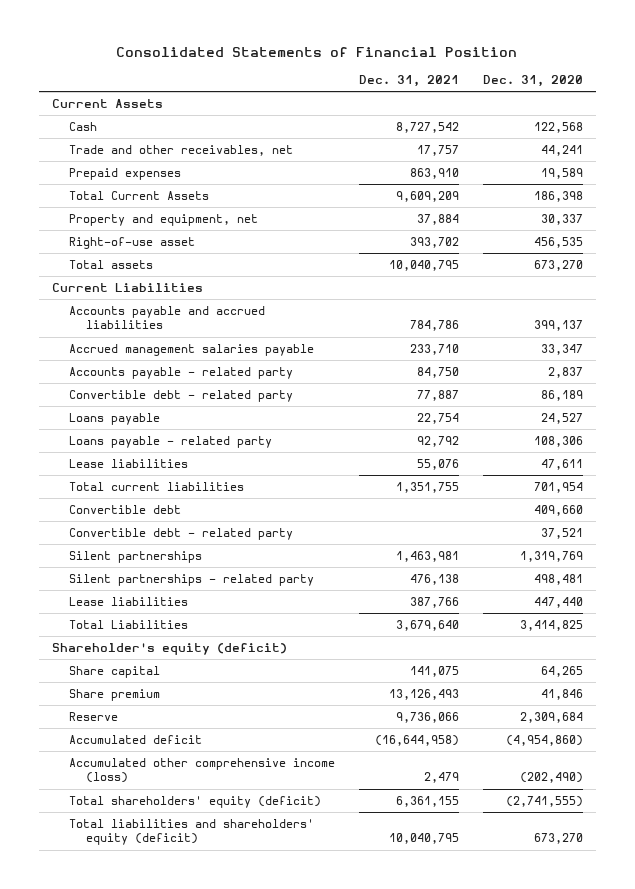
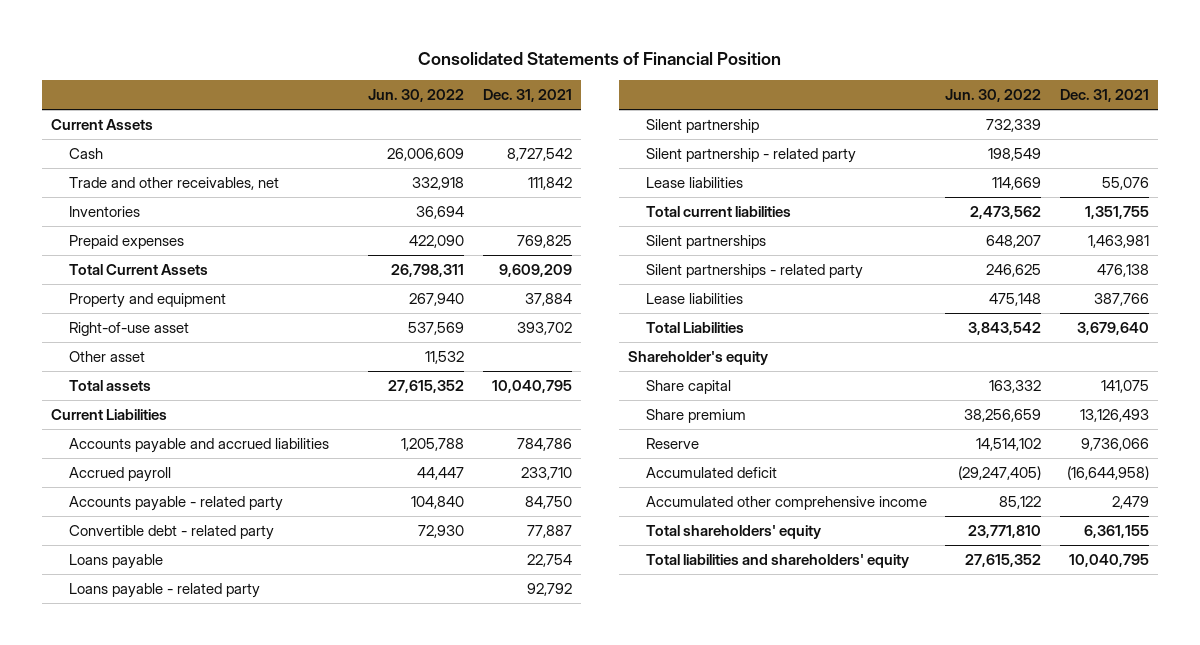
- | Dec. 31, 2021 | Dec. 31, 2020
+ | Jun. 30, 2022 | Dec. 31, 2021
- Trade and other receivables, net | 17,757 | 44,241
- Prepaid expenses | 863,910 | 19,589
+ Trade and other receivables, net | 332,918 | 111,842
+ Inventories | 36,694 |
+ Prepaid expenses | 422,090 | 769,825
- Property and equipment, net | 37,884 | 30,337
+ Property and equipment | 267,940 | 37,884
+ Other asset | 11,532 |
- Accrued management salaries payable | 233,710 | 33,347
+ Accrued payroll | 44,447 | 233,710
+ Silent partnership | 732,339 |
+ Silent partnership - related party | 198,549 |
- Convertible debt | | 409,660
- Convertible debt - related party | | 37,521
- Shareholder's equity (deficit)
+ Shareholder's equity
- Accumulated other comprehensive income (loss) | 2,479 | (202,490)
- Total shareholders' equity (deficit) | 6,361,155 | (2,741,555)
- Total liabilities and shareholders' equity (deficit) | 10,040,795 | 673,270
+ Accumulated other comprehensive income | 85,122 | 2,479
+ Total shareholders' equity | 23,771,810 | 6,361,155
+ Total liabilities and shareholders' equity | 27,615,352 | 10,040,795

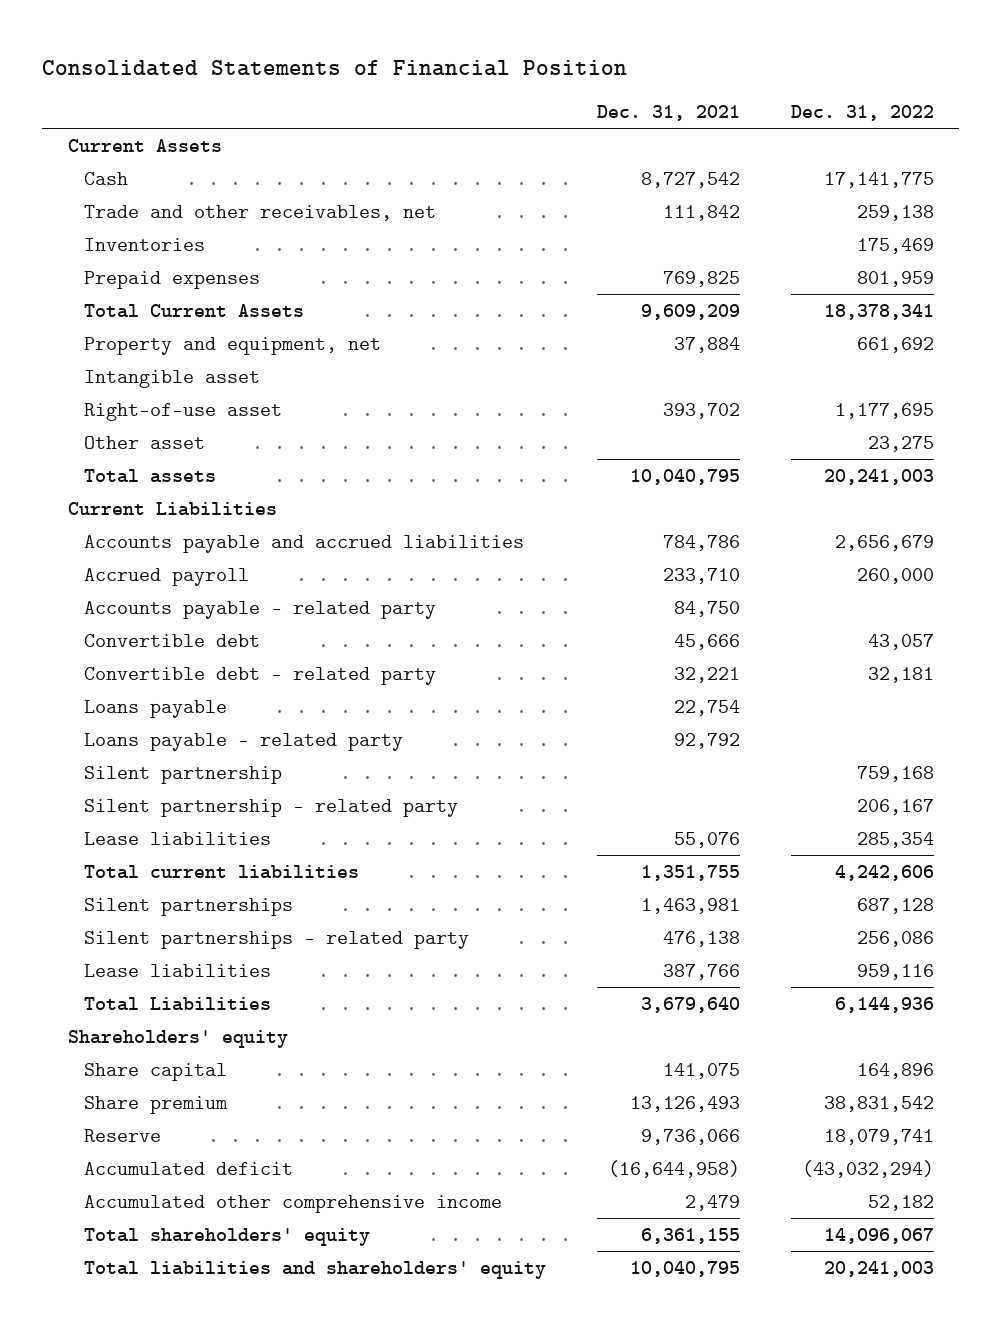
- | Jun. 30, 2022 | Dec. 31, 2021
+ | Dec. 31, 2021 | Dec. 31, 2022
- Property and equipment | 267,940 | 37,884
+ Property and equipment, net | 37,884 | 661,692
+ Intangible asset
- Convertible debt - related party | 72,930 | 77,887
+ Convertible debt | 45,666 | 43,057
+ Convertible debt - related party | 32,221 | 32,181
- Shareholder's equity
+ Shareholders' equity

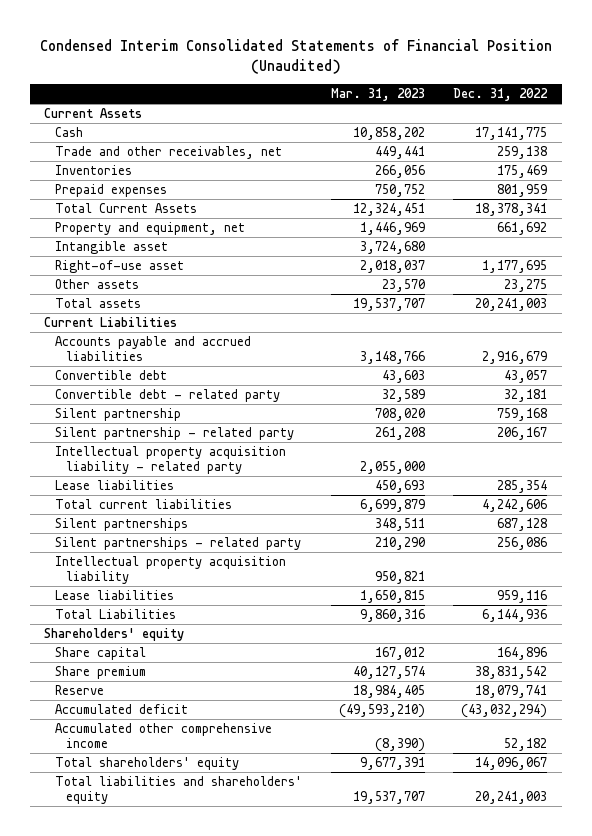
- Consolidated Statements of Financial Position
+ Condensed Interim Consolidated Statements of Financial Position (Unaudited)
- | Dec. 31, 2021 | Dec. 31, 2022
+ | Mar. 31, 2023 | Dec. 31, 2022
- Other asset | | 23,275
+ Other assets | 23,570 | 23,275
- Accounts payable and accrued liabilities | 784,786 | 2,656,679
- Accrued payroll | 233,710 | 260,000
- Accounts payable - related party | 84,750 |
+ Accounts payable and accrued liabilities | 3,148,766 | 2,916,679
- Loans payable | 22,754 |
- Loans payable - related party | 92,792 |
+ Intellectual property acquisition liability - related party | 2,055,000 |
+ Intellectual property acquisition liability | 950,821 |

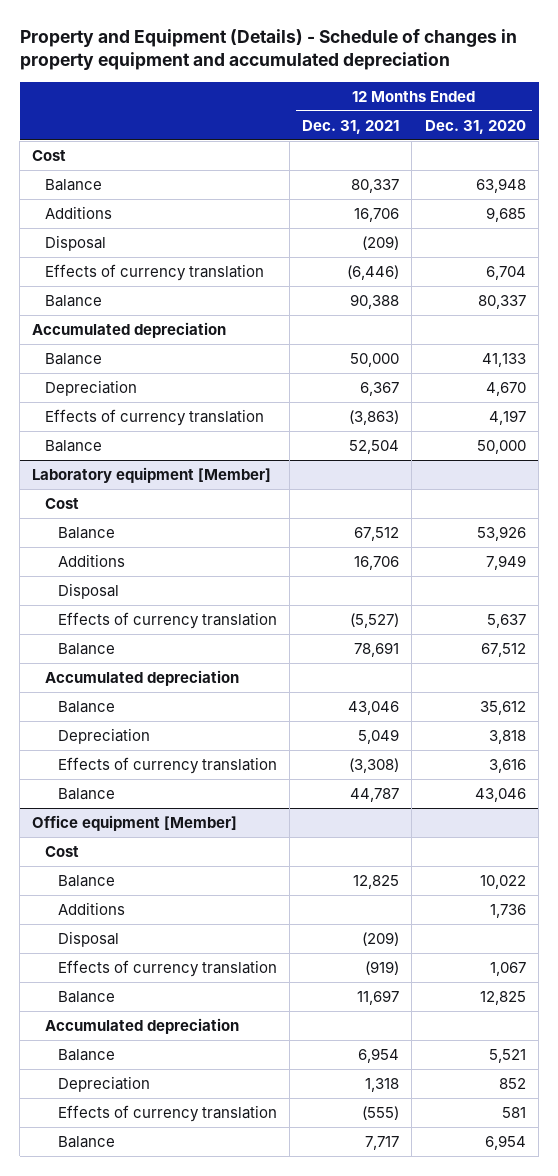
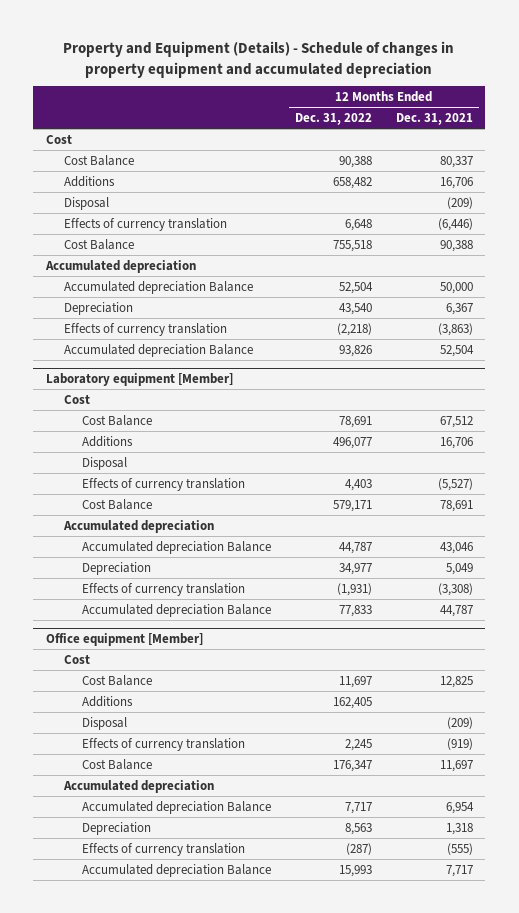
- | 12 Months Ended Dec. 31, 2021 | 12 Months Ended Dec. 31, 2020
+ | 12 Months Ended Dec. 31, 2022 | 12 Months Ended Dec. 31, 2021
- Balance | 80,337 | 63,948
+ Cost Balance | 90,388 | 80,337
- Balance | 90,388 | 80,337
+ Cost Balance | 755,518 | 90,388
- Balance | 50,000 | 41,133
+ Accumulated depreciation Balance | 52,504 | 50,000
- Balance | 52,504 | 50,000
+ Accumulated depreciation Balance | 93,826 | 52,504
@ Laboratory equipment [Member]
- Balance | 67,512 | 53,926
+ Cost Balance | 78,691 | 67,512
- Balance | 78,691 | 67,512
+ Cost Balance | 579,171 | 78,691
- Balance | 43,046 | 35,612
+ Accumulated depreciation Balance | 44,787 | 43,046
- Balance | 44,787 | 43,046
+ Accumulated depreciation Balance | 77,833 | 44,787
@ Office equipment [Member]
- Balance | 12,825 | 10,022
+ Cost Balance | 11,697 | 12,825
- Balance | 11,697 | 12,825
+ Cost Balance | 176,347 | 11,697
- Balance | 6,954 | 5,521
+ Accumulated depreciation Balance | 7,717 | 6,954
- Balance | 7,717 | 6,954
+ Accumulated depreciation Balance | 15,993 | 7,717

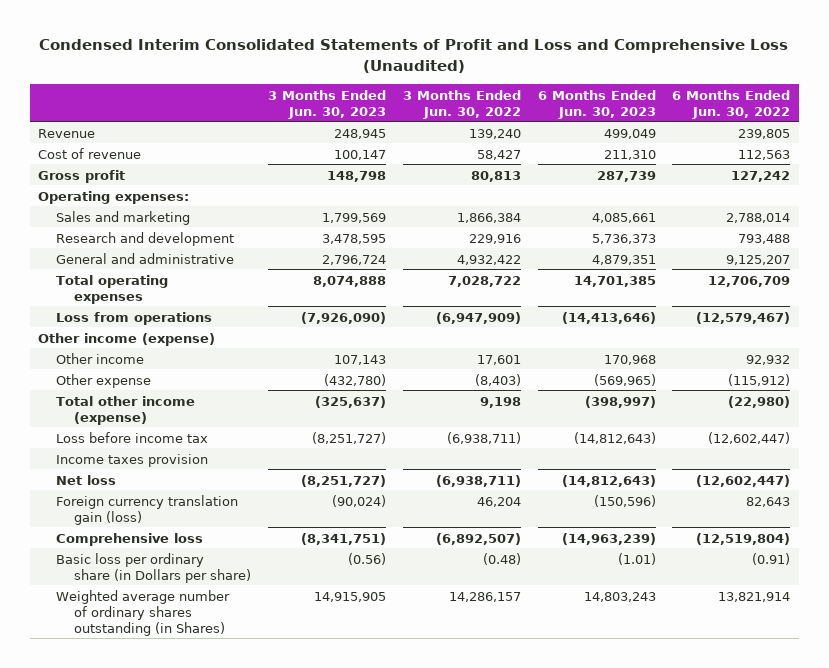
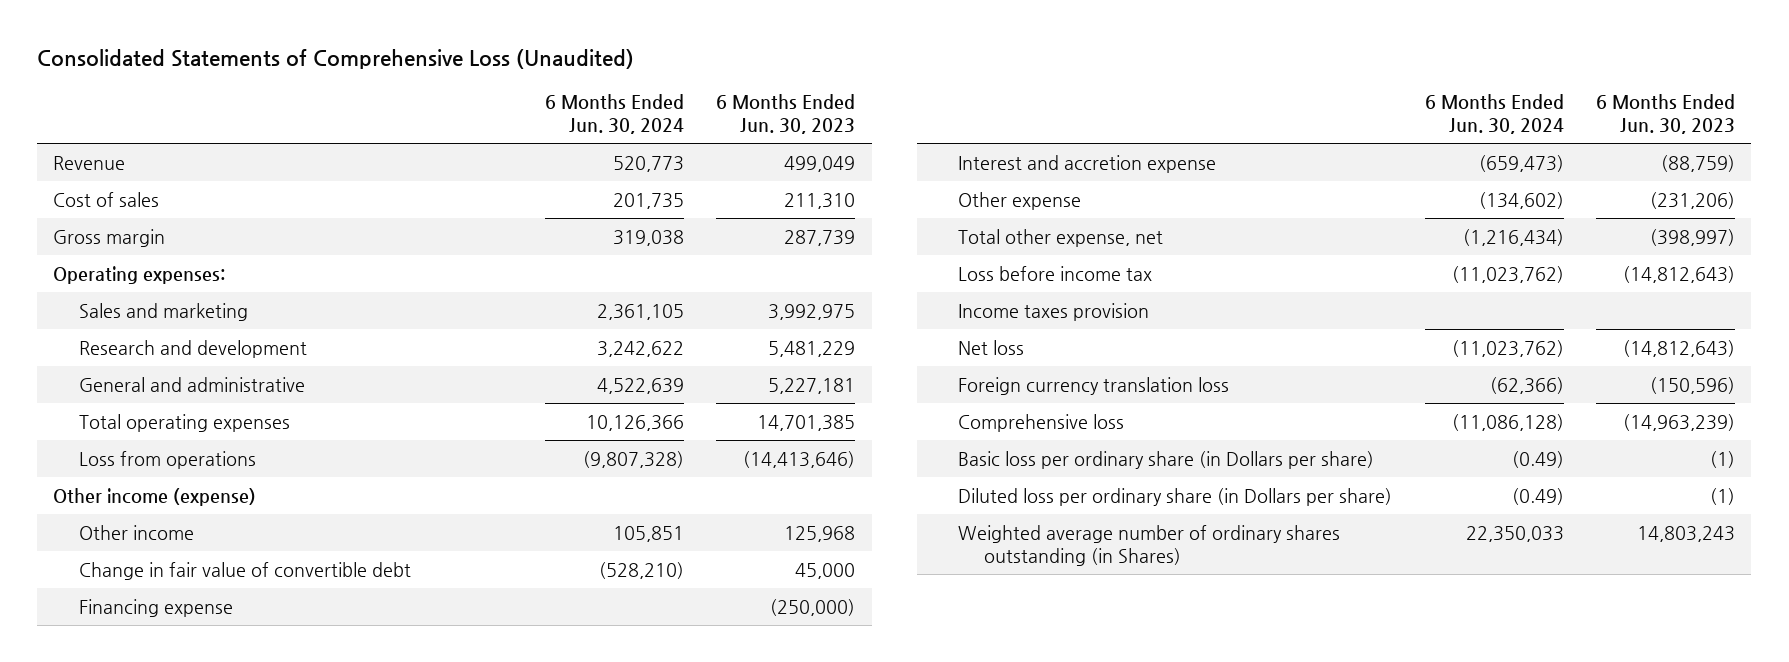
- Condensed Interim Consolidated Statements of Profit and Loss and Comprehensive Loss (Unaudited)
+ Consolidated Statements of Comprehensive Loss (Unaudited)
- | 3 Months Ended Jun. 30, 2023 | 3 Months Ended Jun. 30, 2022 | 6 Months Ended Jun. 30, 2023 | 6 Months Ended Jun. 30, 2022
+ | 6 Months Ended Jun. 30, 2024 | 6 Months Ended Jun. 30, 2023
- Cost of revenue | 100,147 | 58,427 | 211,310 | 112,563
- Gross profit | 148,798 | 80,813 | 287,739 | 127,242
+ Cost of sales | 201,735 | 211,310
+ Gross margin | 319,038 | 287,739
- Sales and marketing | 1,799,569 | 1,866,384 | 4,085,661 | 2,788,014
- Research and development | 3,478,595 | 229,916 | 5,736,373 | 793,488
- General and administrative | 2,796,724 | 4,932,422 | 4,879,351 | 9,125,207
+ Sales and marketing | 2,361,105 | 3,992,975
+ Research and development | 3,242,622 | 5,481,229
+ General and administrative | 4,522,639 | 5,227,181
- Other income | 107,143 | 17,601 | 170,968 | 92,932
- Other expense | (432,780) | (8,403) | (569,965) | (115,912)
- Total other income (expense) | (325,637) | 9,198 | (398,997) | (22,980)
+ Other income | 105,851 | 125,968
+ Change in fair value of convertible debt | (528,210) | 45,000
+ Financing expense | | (250,000)
+ Interest and accretion expense | (659,473) | (88,759)
+ Other expense | (134,602) | (231,206)
+ Total other expense, net | (1,216,434) | (398,997)
- Foreign currency translation gain (loss) | (90,024) | 46,204 | (150,596) | 82,643
+ Foreign currency translation loss | (62,366) | (150,596)
- Basic loss per ordinary share (in Dollars per share) | (0.56) | (0.48) | (1.01) | (0.91)
+ Basic loss per ordinary share (in Dollars per share) | (0.49) | (1)
+ Diluted loss per ordinary share (in Dollars per share) | (0.49) | (1)

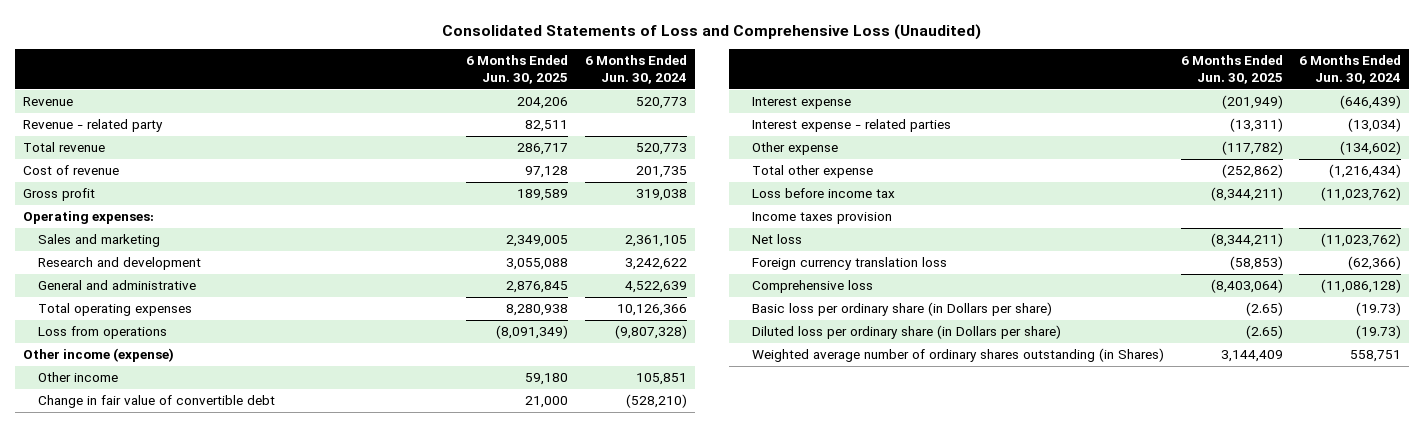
- Consolidated Statements of Comprehensive Loss (Unaudited)
+ Consolidated Statements of Loss and Comprehensive Loss (Unaudited)
- | 6 Months Ended Jun. 30, 2024 | 6 Months Ended Jun. 30, 2023
+ | 6 Months Ended Jun. 30, 2025 | 6 Months Ended Jun. 30, 2024
- Cost of sales | 201,735 | 211,310
- Gross margin | 319,038 | 287,739
+ Revenue - related party | 82,511 |
+ Total revenue | 286,717 | 520,773
+ Cost of revenue | 97,128 | 201,735
+ Gross profit | 189,589 | 319,038
- Financing expense | | (250,000)
- Interest and accretion expense | (659,473) | (88,759)
+ Interest expense | (201,949) | (646,439)
+ Interest expense - related parties | (13,311) | (13,034)
- Total other expense, net | (1,216,434) | (398,997)
+ Total other expense | (252,862) | (1,216,434)
- Basic loss per ordinary share (in Dollars per share) | (0.49) | (1)
- Diluted loss per ordinary share (in Dollars per share) | (0.49) | (1)
- Weighted average number of ordinary shares outstanding (in Shares) | 22,350,033 | 14,803,243
+ Basic loss per ordinary share (in Dollars per share) | (2.65) | (19.73)
+ Diluted loss per ordinary share (in Dollars per share) | (2.65) | (19.73)
+ Weighted average number of ordinary shares outstanding (in Shares) | 3,144,409 | 558,751

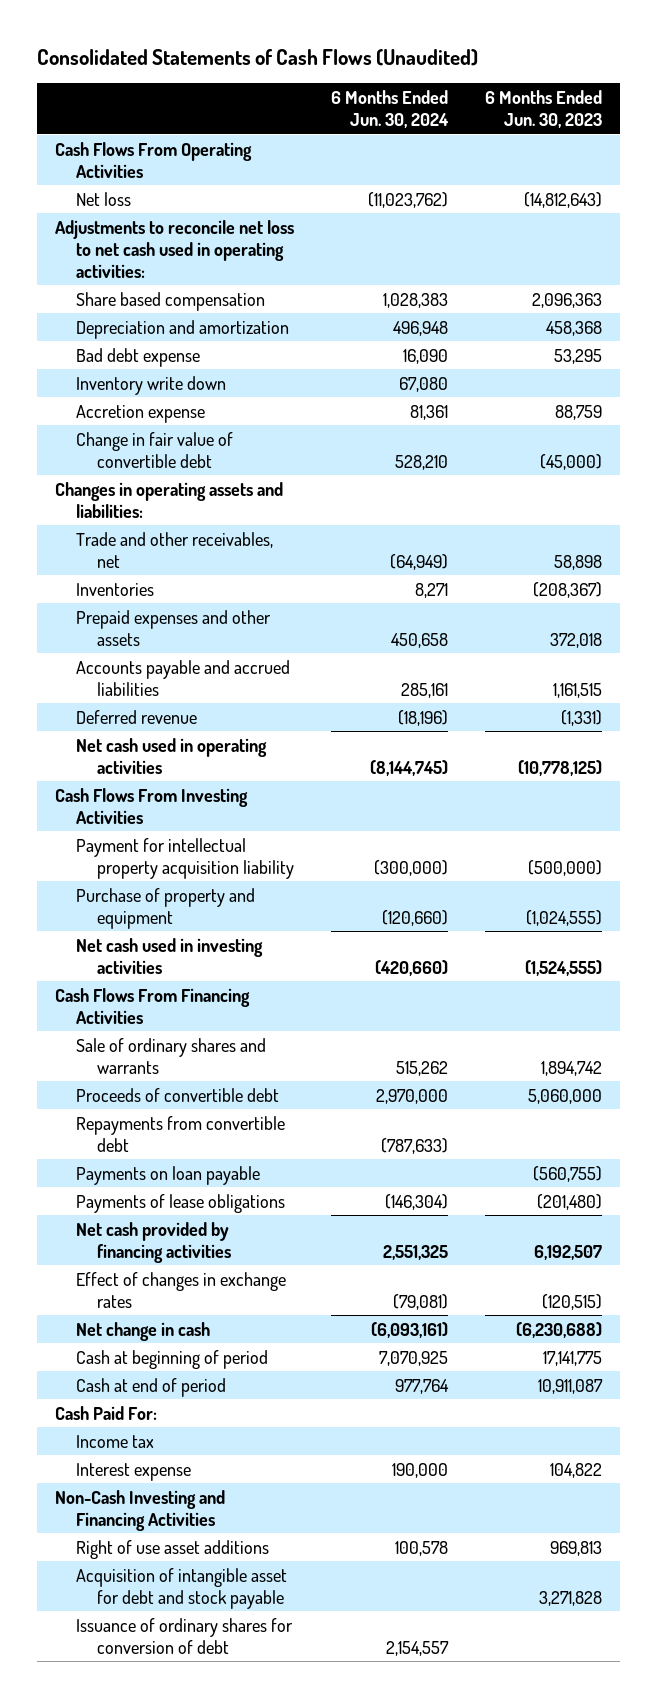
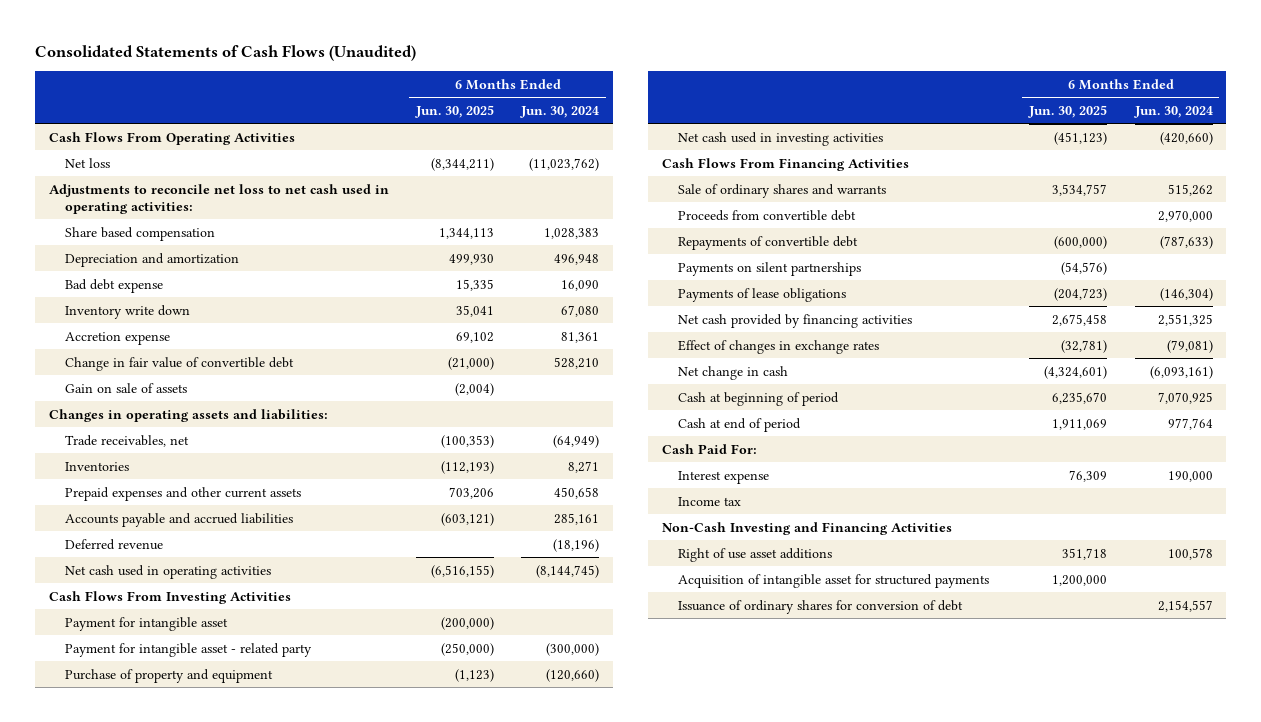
- | 6 Months Ended Jun. 30, 2024 | 6 Months Ended Jun. 30, 2023
+ | 6 Months Ended Jun. 30, 2025 | 6 Months Ended Jun. 30, 2024
+ Gain on sale of assets | (2,004) |
- Trade and other receivables, net | (64,949) | 58,898
+ Trade receivables, net | (100,353) | (64,949)
- Prepaid expenses and other assets | 450,658 | 372,018
+ Prepaid expenses and other current assets | 703,206 | 450,658
- Payment for intellectual property acquisition liability | (300,000) | (500,000)
+ Payment for intangible asset | (200,000) |
+ Payment for intangible asset - related party | (250,000) | (300,000)
- Proceeds of convertible debt | 2,970,000 | 5,060,000
- Repayments from convertible debt | (787,633) |
- Payments on loan payable | | (560,755)
+ Proceeds from convertible debt | | 2,970,000
+ Repayments of convertible debt | (600,000) | (787,633)
+ Payments on silent partnerships | (54,576) |
moved down: Income tax
- Acquisition of intangible asset for debt and stock payable | | 3,271,828
+ Acquisition of intangible asset for structured payments | 1,200,000 |

